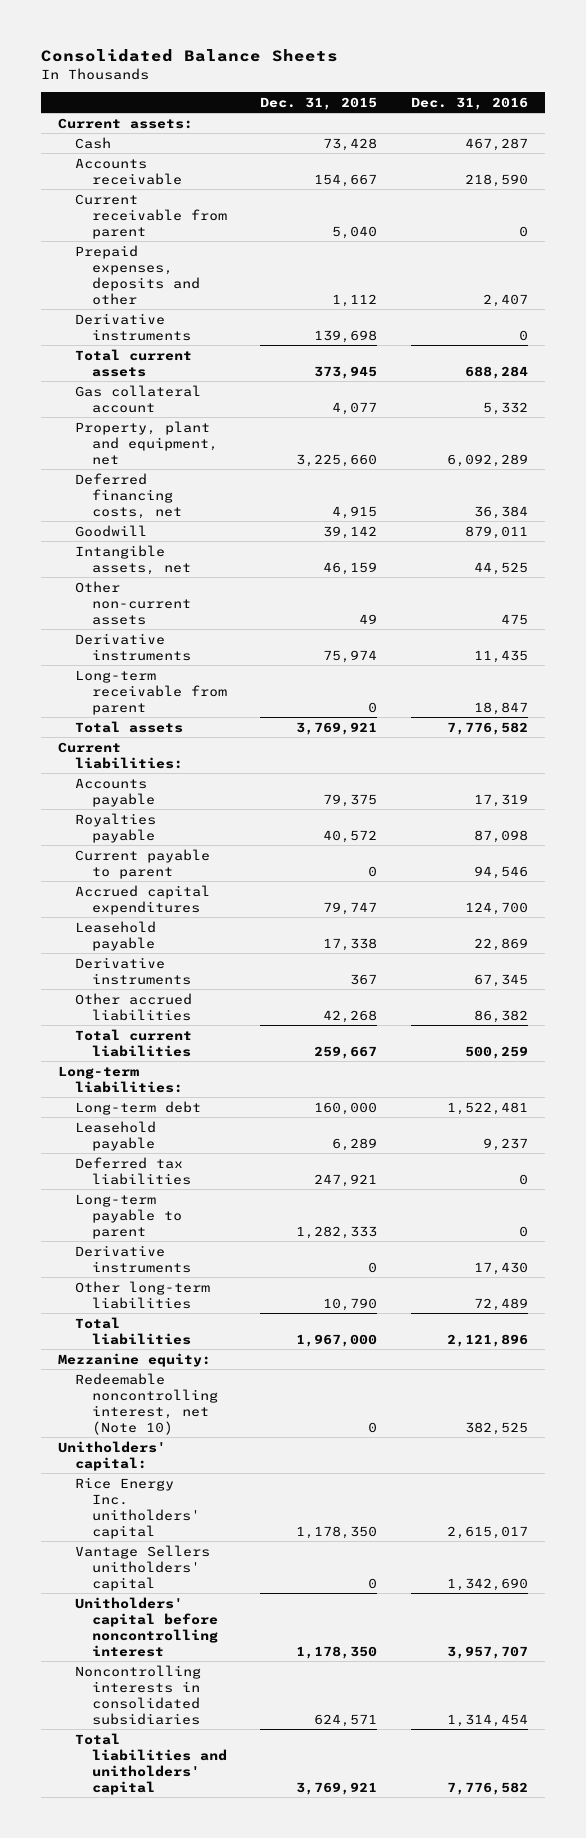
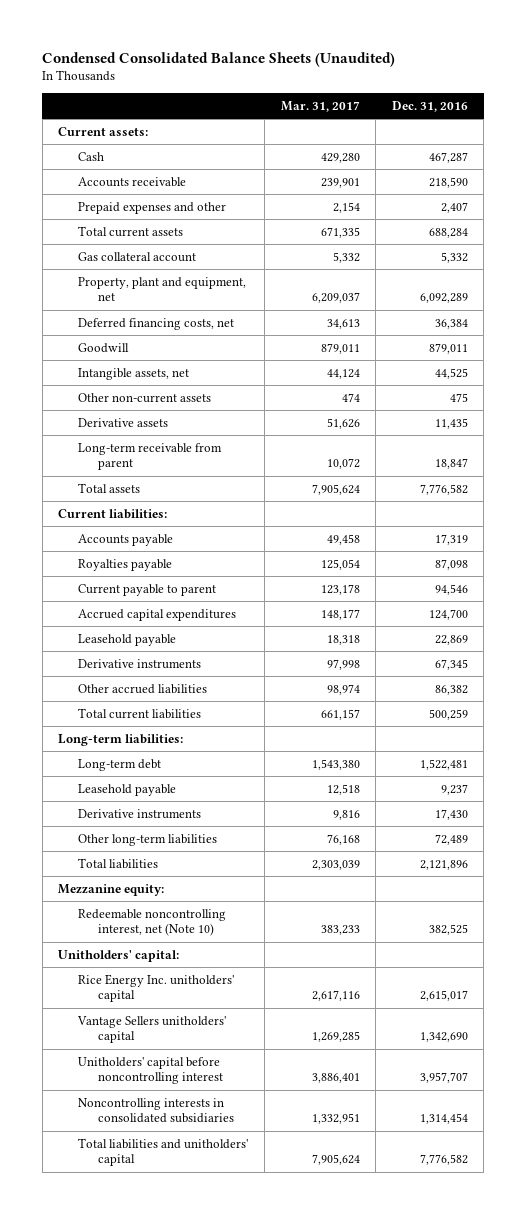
- Consolidated Balance Sheets
+ Condensed Consolidated Balance Sheets (Unaudited)
- | Dec. 31, 2015 | Dec. 31, 2016
+ | Mar. 31, 2017 | Dec. 31, 2016
- Current receivable from parent | 5,040 | 0
- Prepaid expenses, deposits and other | 1,112 | 2,407
- Derivative instruments | 139,698 | 0
+ Prepaid expenses and other | 2,154 | 2,407
- Derivative instruments | 75,974 | 11,435
+ Derivative assets | 51,626 | 11,435
- Deferred tax liabilities | 247,921 | 0
- Long-term payable to parent | 1,282,333 | 0

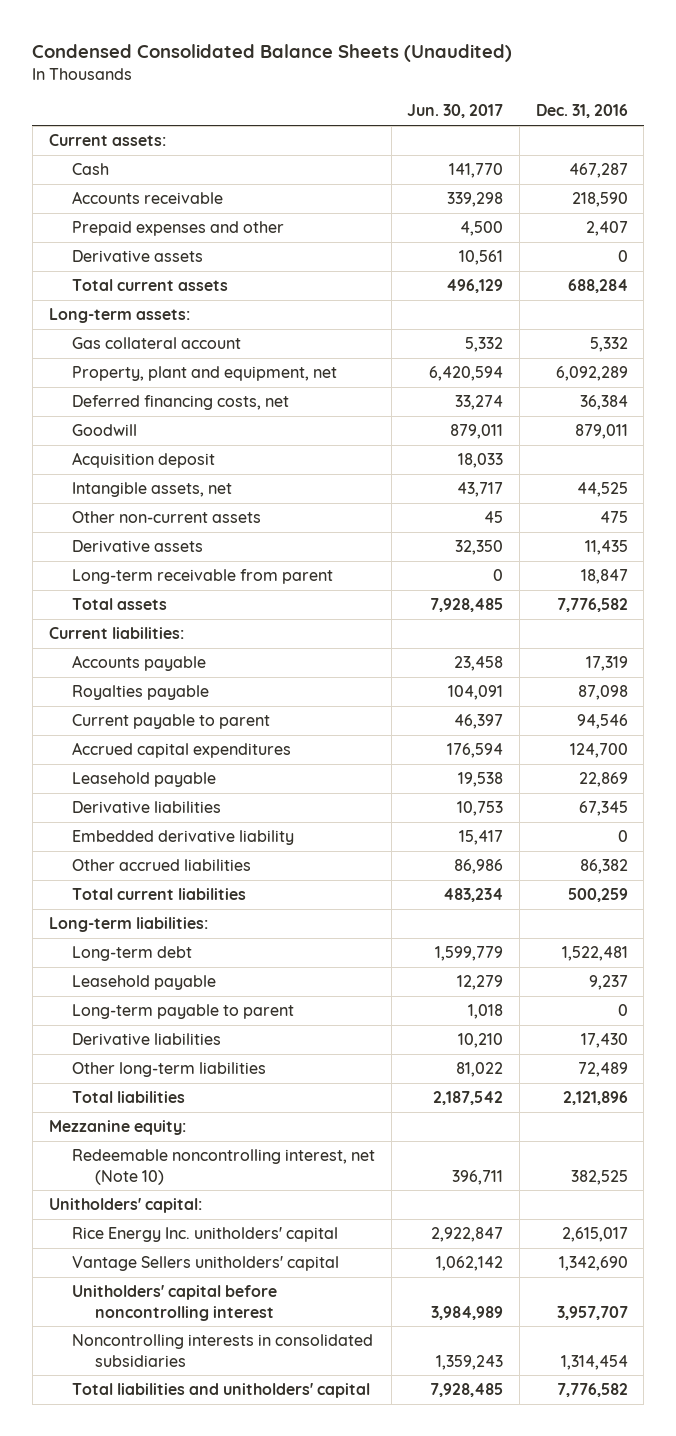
- | Mar. 31, 2017 | Dec. 31, 2016
+ | Jun. 30, 2017 | Dec. 31, 2016
+ Derivative assets | 10,561 | 0
+ Long-term assets:
+ Acquisition deposit | 18,033 |
- Derivative instruments | 97,998 | 67,345
+ Derivative liabilities | 10,753 | 67,345
+ Embedded derivative liability | 15,417 | 0
- Derivative instruments | 9,816 | 17,430
+ Long-term payable to parent | 1,018 | 0
+ Derivative liabilities | 10,210 | 17,430

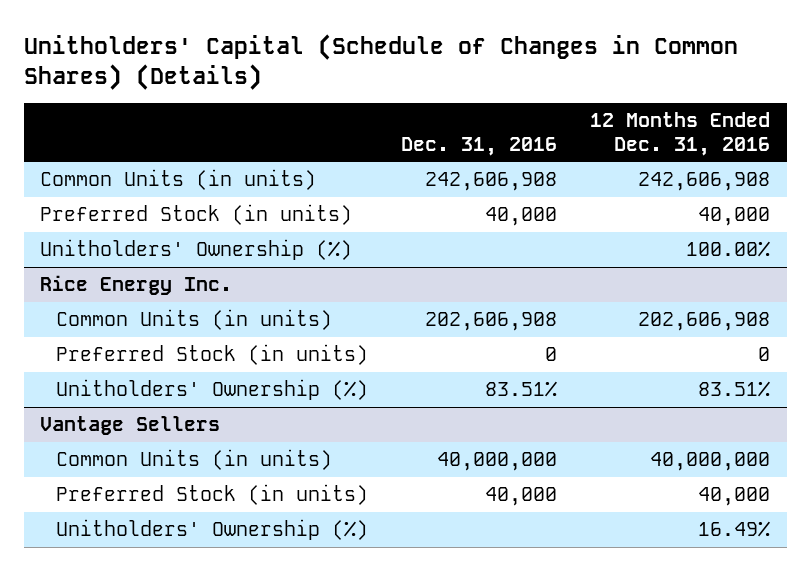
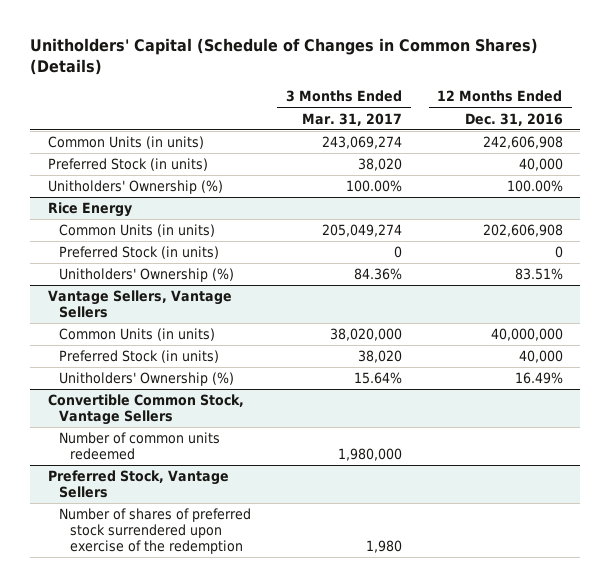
- | Dec. 31, 2016 | 12 Months Ended Dec. 31, 2016
+ | 3 Months Ended Mar. 31, 2017 | 12 Months Ended Dec. 31, 2016
- Rice Energy Inc.
+ Rice Energy
- Vantage Sellers
+ Vantage Sellers, Vantage Sellers
+ Convertible Common Stock, Vantage Sellers
+ Number of common units redeemed | 1,980,000 |
+ Preferred Stock, Vantage Sellers
+ Number of shares of preferred stock surrendered upon exercise of the redemption | 1,980 |

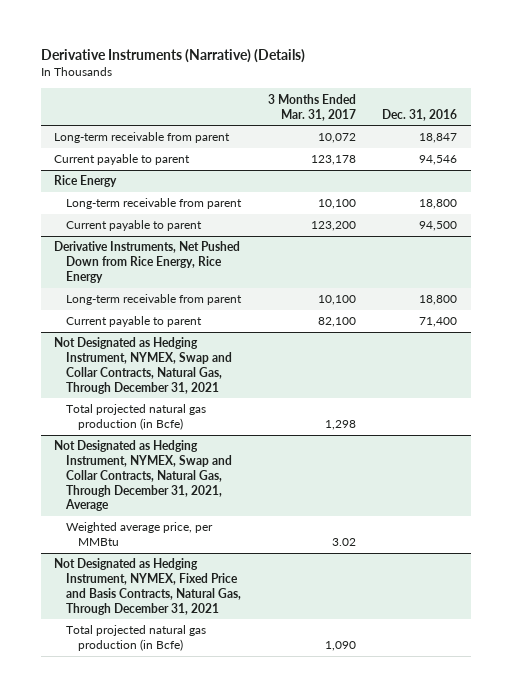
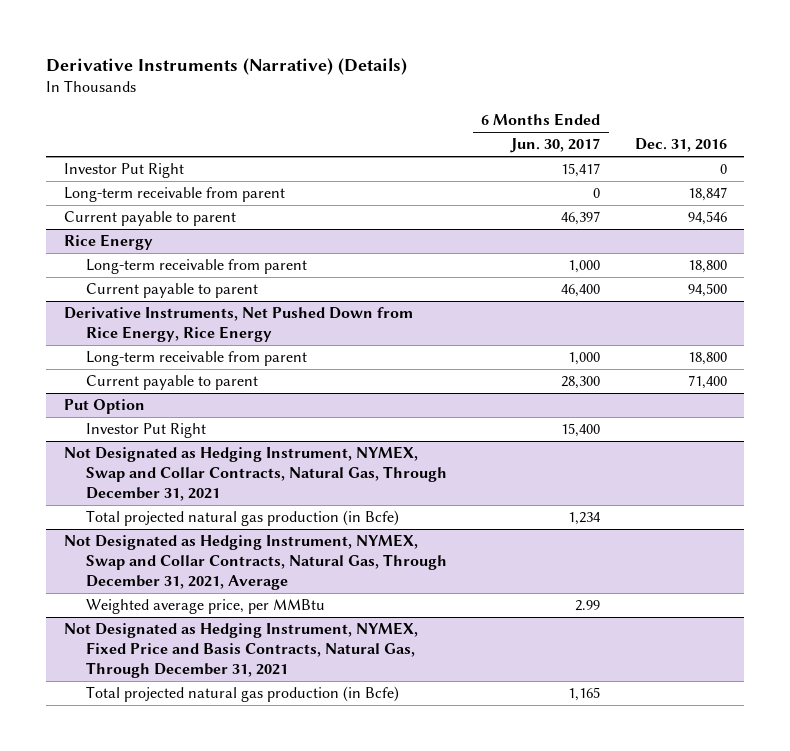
- | 3 Months Ended Mar. 31, 2017 | Dec. 31, 2016
+ | 6 Months Ended Jun. 30, 2017 | Dec. 31, 2016
+ Investor Put Right | 15,417 | 0
+ Put Option
+ Investor Put Right | 15,400 |

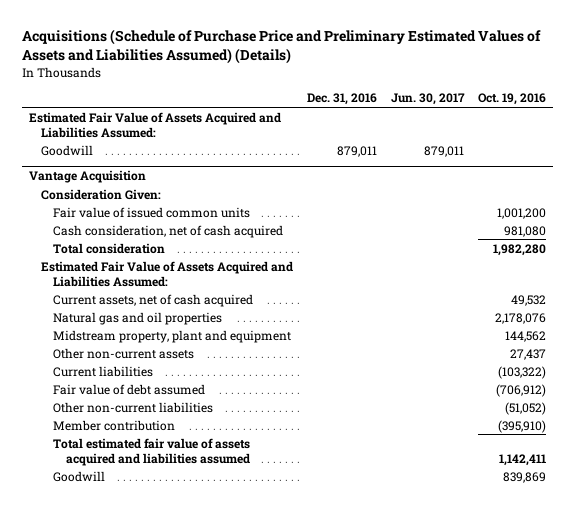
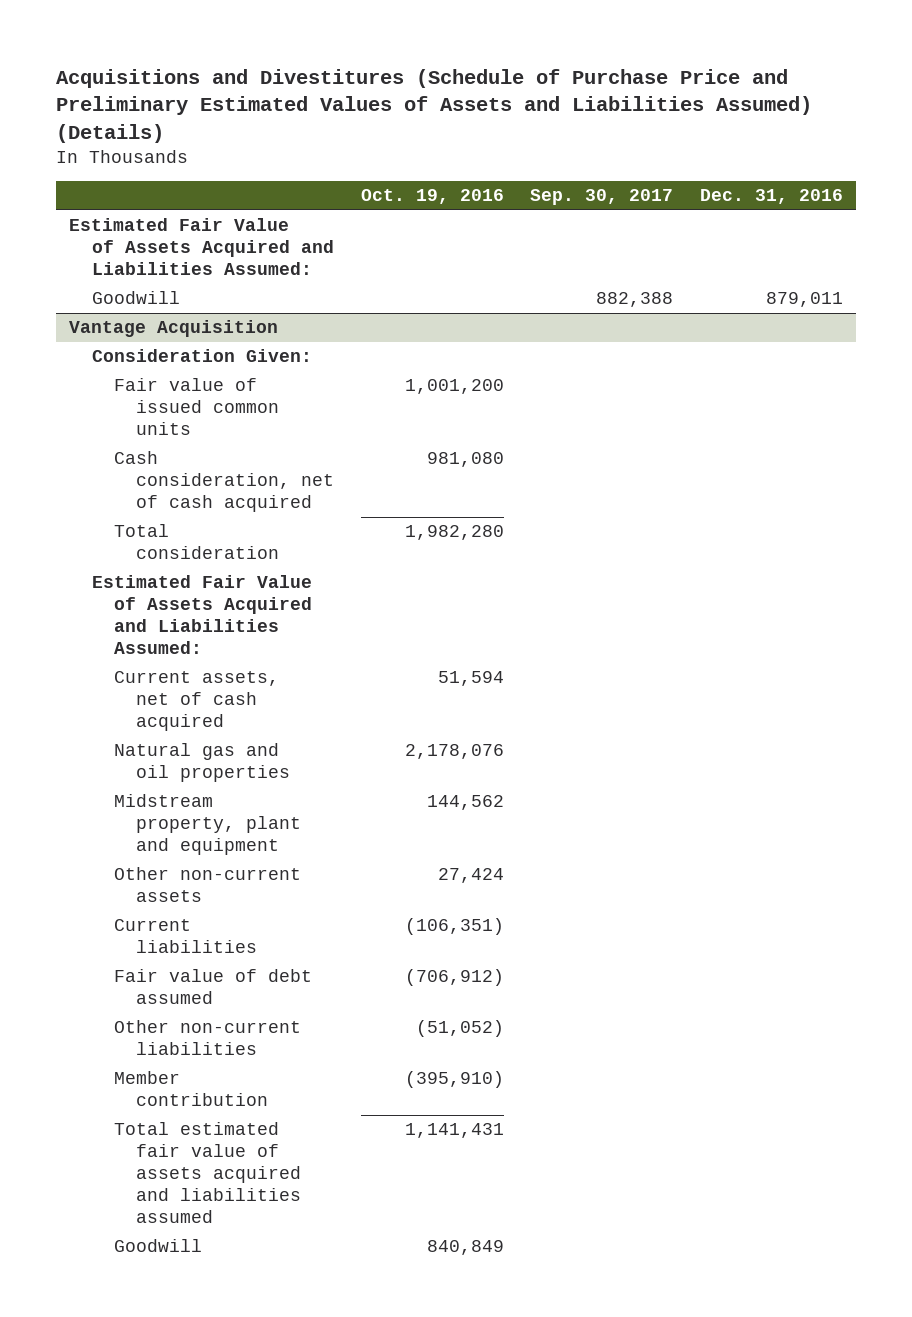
- Acquisitions (Schedule of Purchase Price and Preliminary Estimated Values of Assets and Liabilities Assumed) (Details)
+ Acquisitions and Divestitures (Schedule of Purchase Price and Preliminary Estimated Values of Assets and Liabilities Assumed) (Details)
- | Dec. 31, 2016 | Jun. 30, 2017 | Oct. 19, 2016
+ | Oct. 19, 2016 | Sep. 30, 2017 | Dec. 31, 2016
@ Vantage Acquisition
- Current assets, net of cash acquired | | | 49,532
+ Current assets, net of cash acquired | 51,594 | |
- Other non-current assets | | | 27,437
- Current liabilities | | | (103,322)
+ Other non-current assets | 27,424 | |
+ Current liabilities | (106,351) | |
- Total estimated fair value of assets acquired and liabilities assumed | | | 1,142,411
- Goodwill | | | 839,869
+ Total estimated fair value of assets acquired and liabilities assumed | 1,141,431 | |
+ Goodwill | 840,849 | |

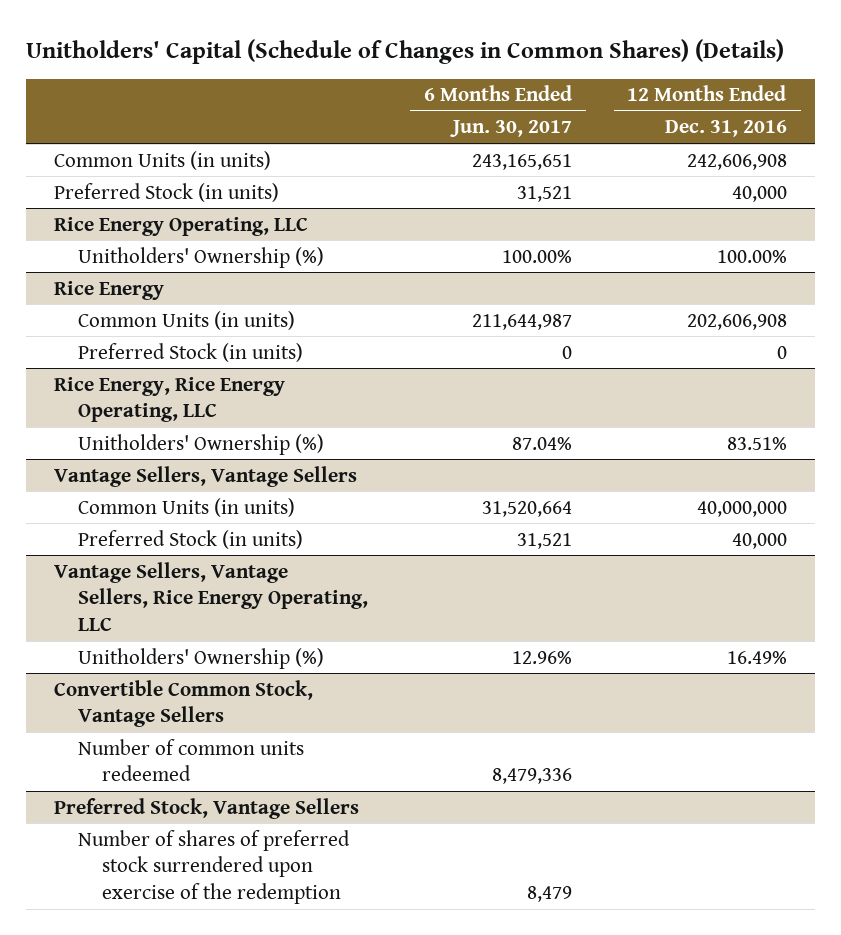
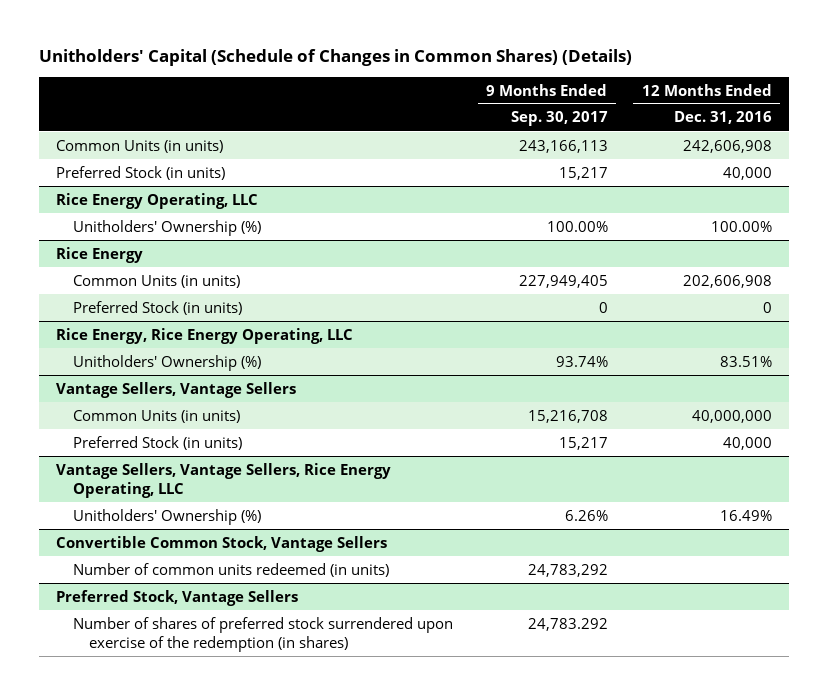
- | 6 Months Ended Jun. 30, 2017 | 12 Months Ended Dec. 31, 2016
+ | 9 Months Ended Sep. 30, 2017 | 12 Months Ended Dec. 31, 2016
@ Convertible Common Stock, Vantage Sellers
- Number of common units redeemed | 8,479,336 |
+ Number of common units redeemed (in units) | 24,783,292 |
@ Preferred Stock, Vantage Sellers
- Number of shares of preferred stock surrendered upon exercise of the redemption | 8,479 |
+ Number of shares of preferred stock surrendered upon exercise of the redemption (in shares) | 24,783.292 |

